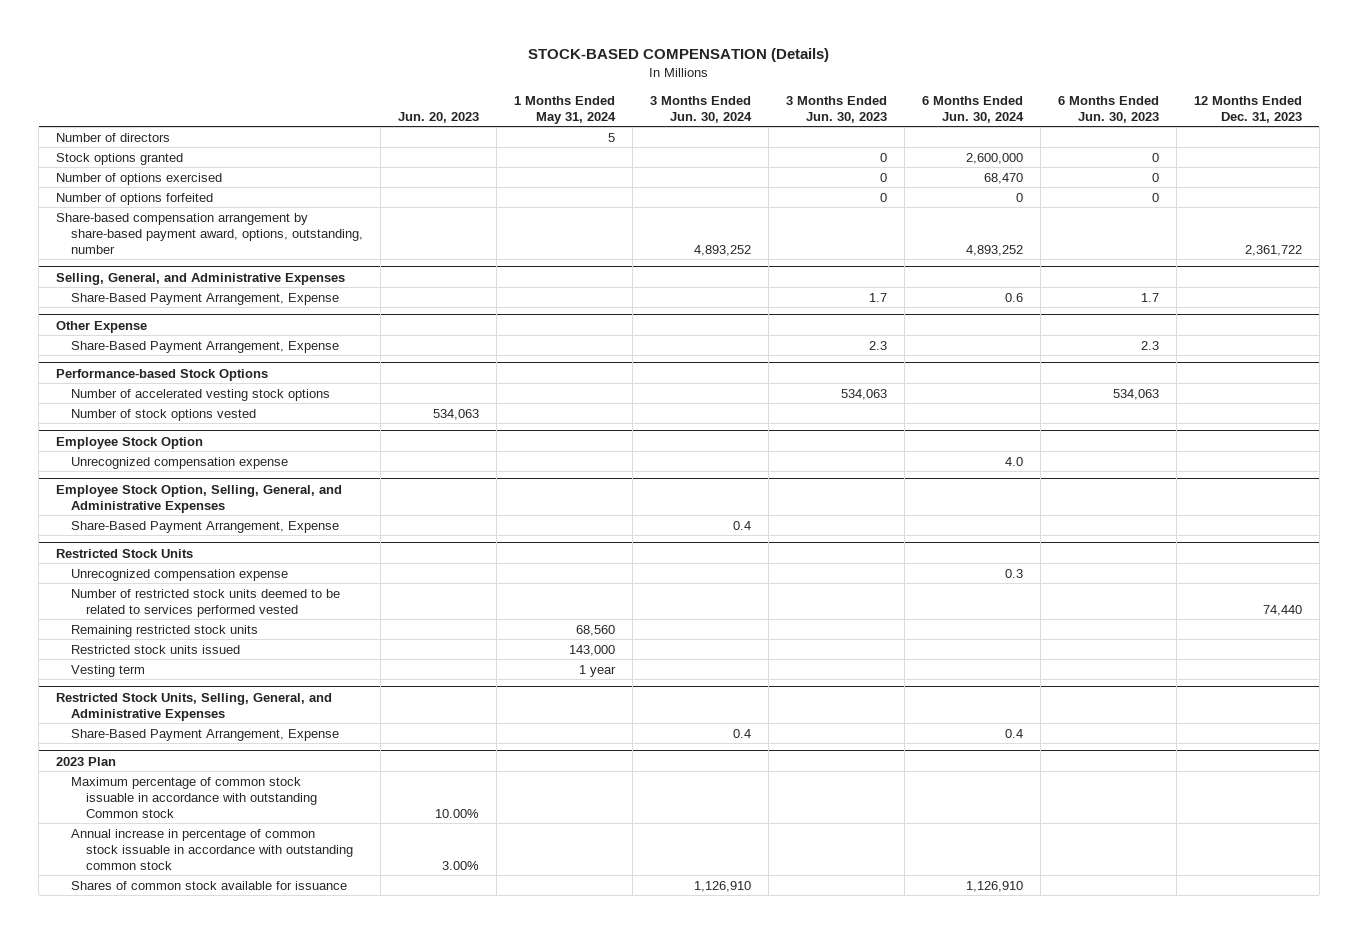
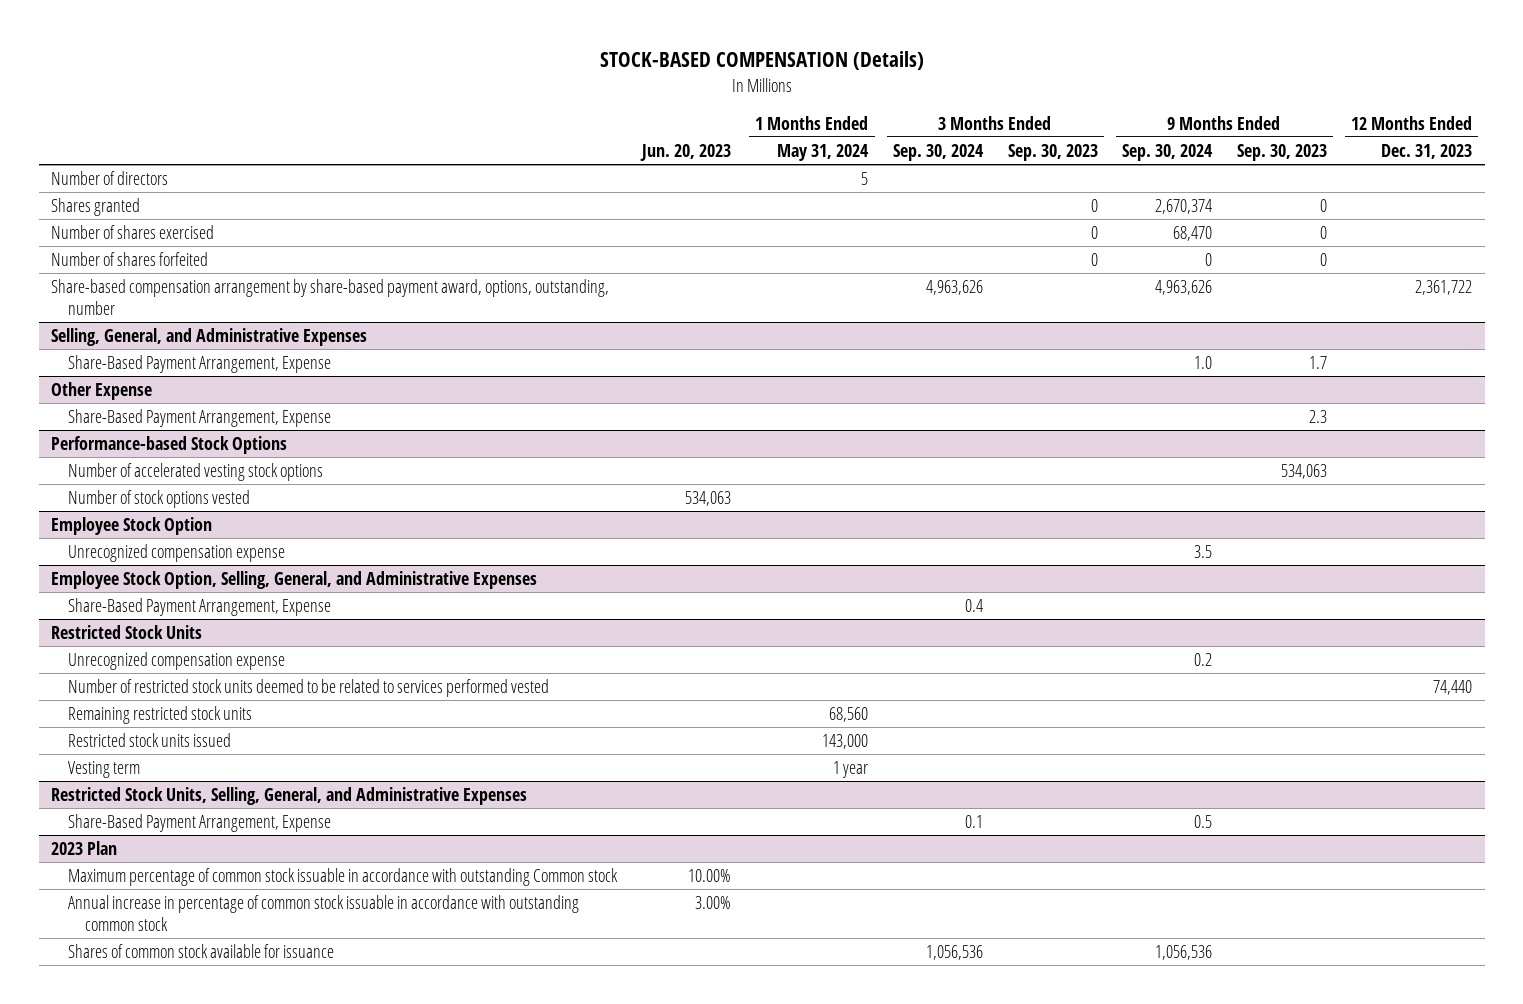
- | Jun. 20, 2023 | 1 Months Ended May 31, 2024 | 3 Months Ended Jun. 30, 2024 | 3 Months Ended Jun. 30, 2023 | 6 Months Ended Jun. 30, 2024 | 6 Months Ended Jun. 30, 2023 | 12 Months Ended Dec. 31, 2023
+ | Jun. 20, 2023 | 1 Months Ended May 31, 2024 | 3 Months Ended Sep. 30, 2024 | 3 Months Ended Sep. 30, 2023 | 9 Months Ended Sep. 30, 2024 | 9 Months Ended Sep. 30, 2023 | 12 Months Ended Dec. 31, 2023
- Stock options granted | | | | 0 | 2,600,000 | 0 |
- Number of options exercised | | | | 0 | 68,470 | 0 |
- Number of options forfeited | | | | 0 | 0 | 0 |
+ Shares granted | | | | 0 | 2,670,374 | 0 |
+ Number of shares exercised | | | | 0 | 68,470 | 0 |
+ Number of shares forfeited | | | | 0 | 0 | 0 |

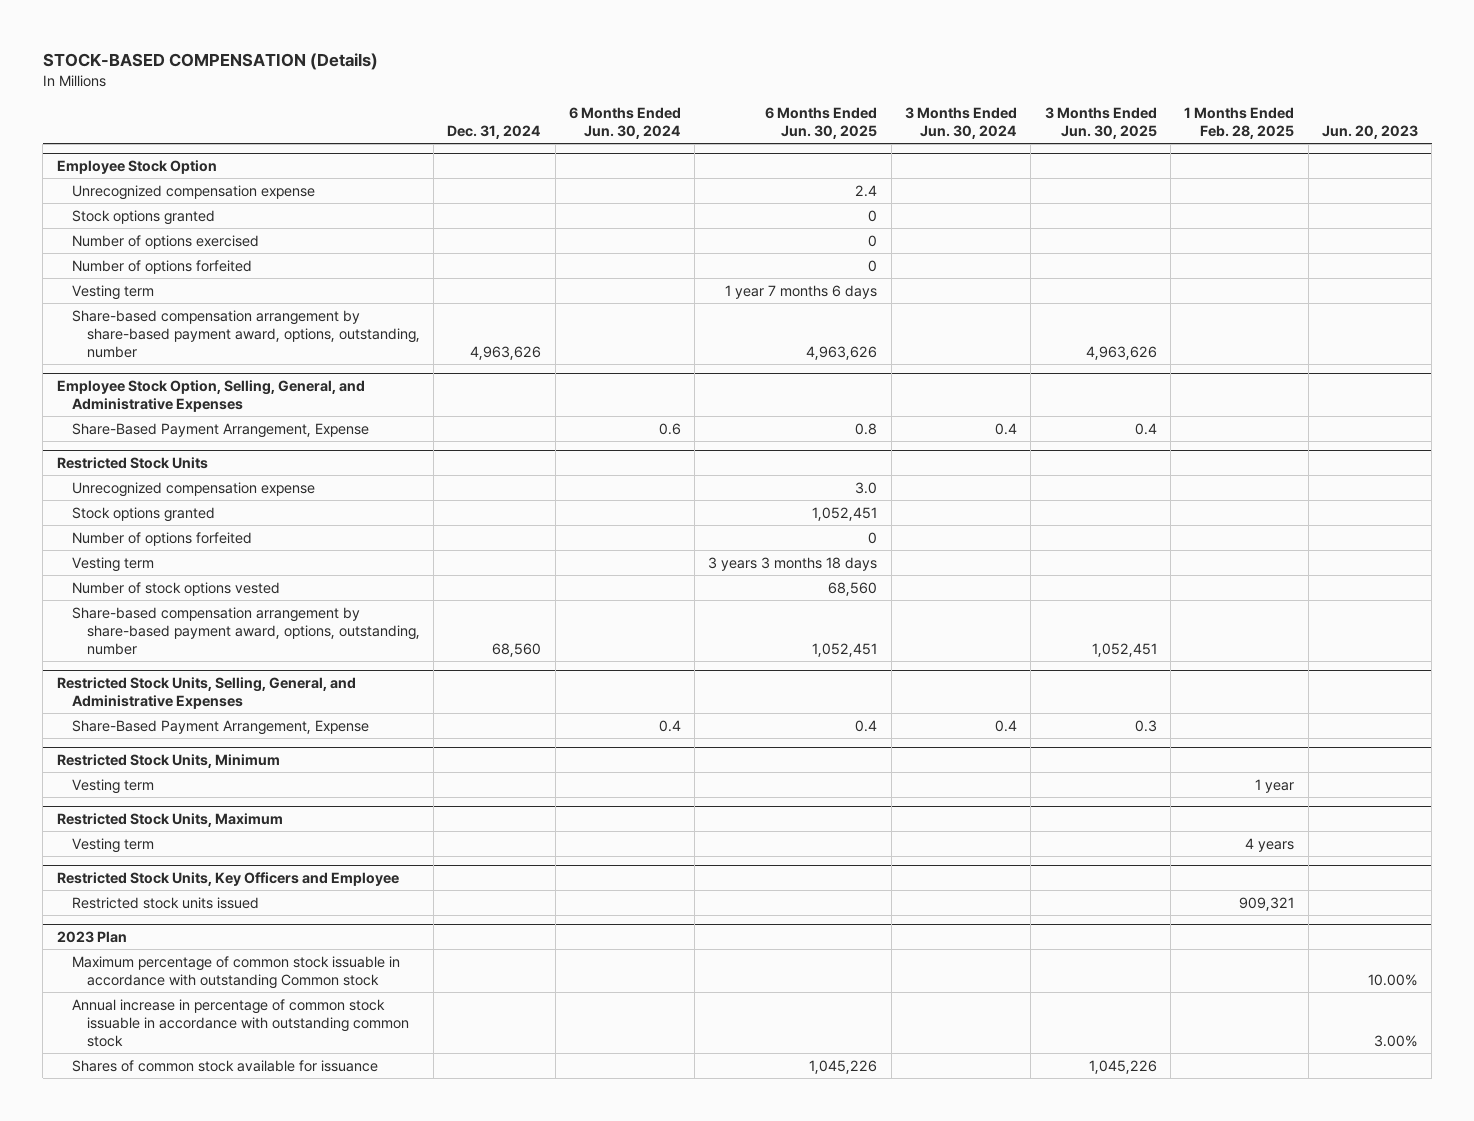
- | Jun. 20, 2023 | 1 Months Ended May 31, 2024 | 3 Months Ended Sep. 30, 2024 | 3 Months Ended Sep. 30, 2023 | 9 Months Ended Sep. 30, 2024 | 9 Months Ended Sep. 30, 2023 | 12 Months Ended Dec. 31, 2023
+ | Dec. 31, 2024 | 6 Months Ended Jun. 30, 2024 | 6 Months Ended Jun. 30, 2025 | 3 Months Ended Jun. 30, 2024 | 3 Months Ended Jun. 30, 2025 | 1 Months Ended Feb. 28, 2025 | Jun. 20, 2023
- Number of directors | | 5 | | | | |
- Shares granted | | | | 0 | 2,670,374 | 0 |
- Number of shares exercised | | | | 0 | 68,470 | 0 |
- Number of shares forfeited | | | | 0 | 0 | 0 |
- Share-based compensation arrangement by share-based payment award, options, outstanding, number | | | 4,963,626 | | 4,963,626 | | 2,361,722
- Selling, General, and Administrative Expenses
- Share-Based Payment Arrangement, Expense | | | | | 1.0 | 1.7 |
- Other Expense
- Share-Based Payment Arrangement, Expense | | | | | | 2.3 |
- Performance-based Stock Options
- Number of accelerated vesting stock options | | | | | | 534,063 |
- Number of stock options vested | 534,063 | | | | | |
@ Employee Stock Option
+ Stock options granted | | | 0 | | | |
+ Number of options exercised | | | 0 | | | |
+ Number of options forfeited | | | 0 | | | |
+ Vesting term | | | 1 year 7 months 6 days | | | |
+ Share-based compensation arrangement by share-based payment award, options, outstanding, number | 4,963,626 | | 4,963,626 | | 4,963,626 | |
@ Restricted Stock Units
- Number of restricted stock units deemed to be related to services performed vested | | | | | | | 74,440
- Remaining restricted stock units | | 68,560 | | | | |
- Restricted stock units issued | | 143,000 | | | | |
+ Stock options granted | | | 1,052,451 | | | |
+ Number of options forfeited | | | 0 | | | |
+ Number of stock options vested | | | 68,560 | | | |
+ Share-based compensation arrangement by share-based payment award, options, outstanding, number | 68,560 | | 1,052,451 | | 1,052,451 | |
+ Restricted Stock Units, Minimum
+ Vesting term | | | | | | 1 year |
+ Restricted Stock Units, Maximum
+ Vesting term | | | | | | 4 years |
+ Restricted Stock Units, Key Officers and Employee
+ Restricted stock units issued | | | | | | 909,321 |

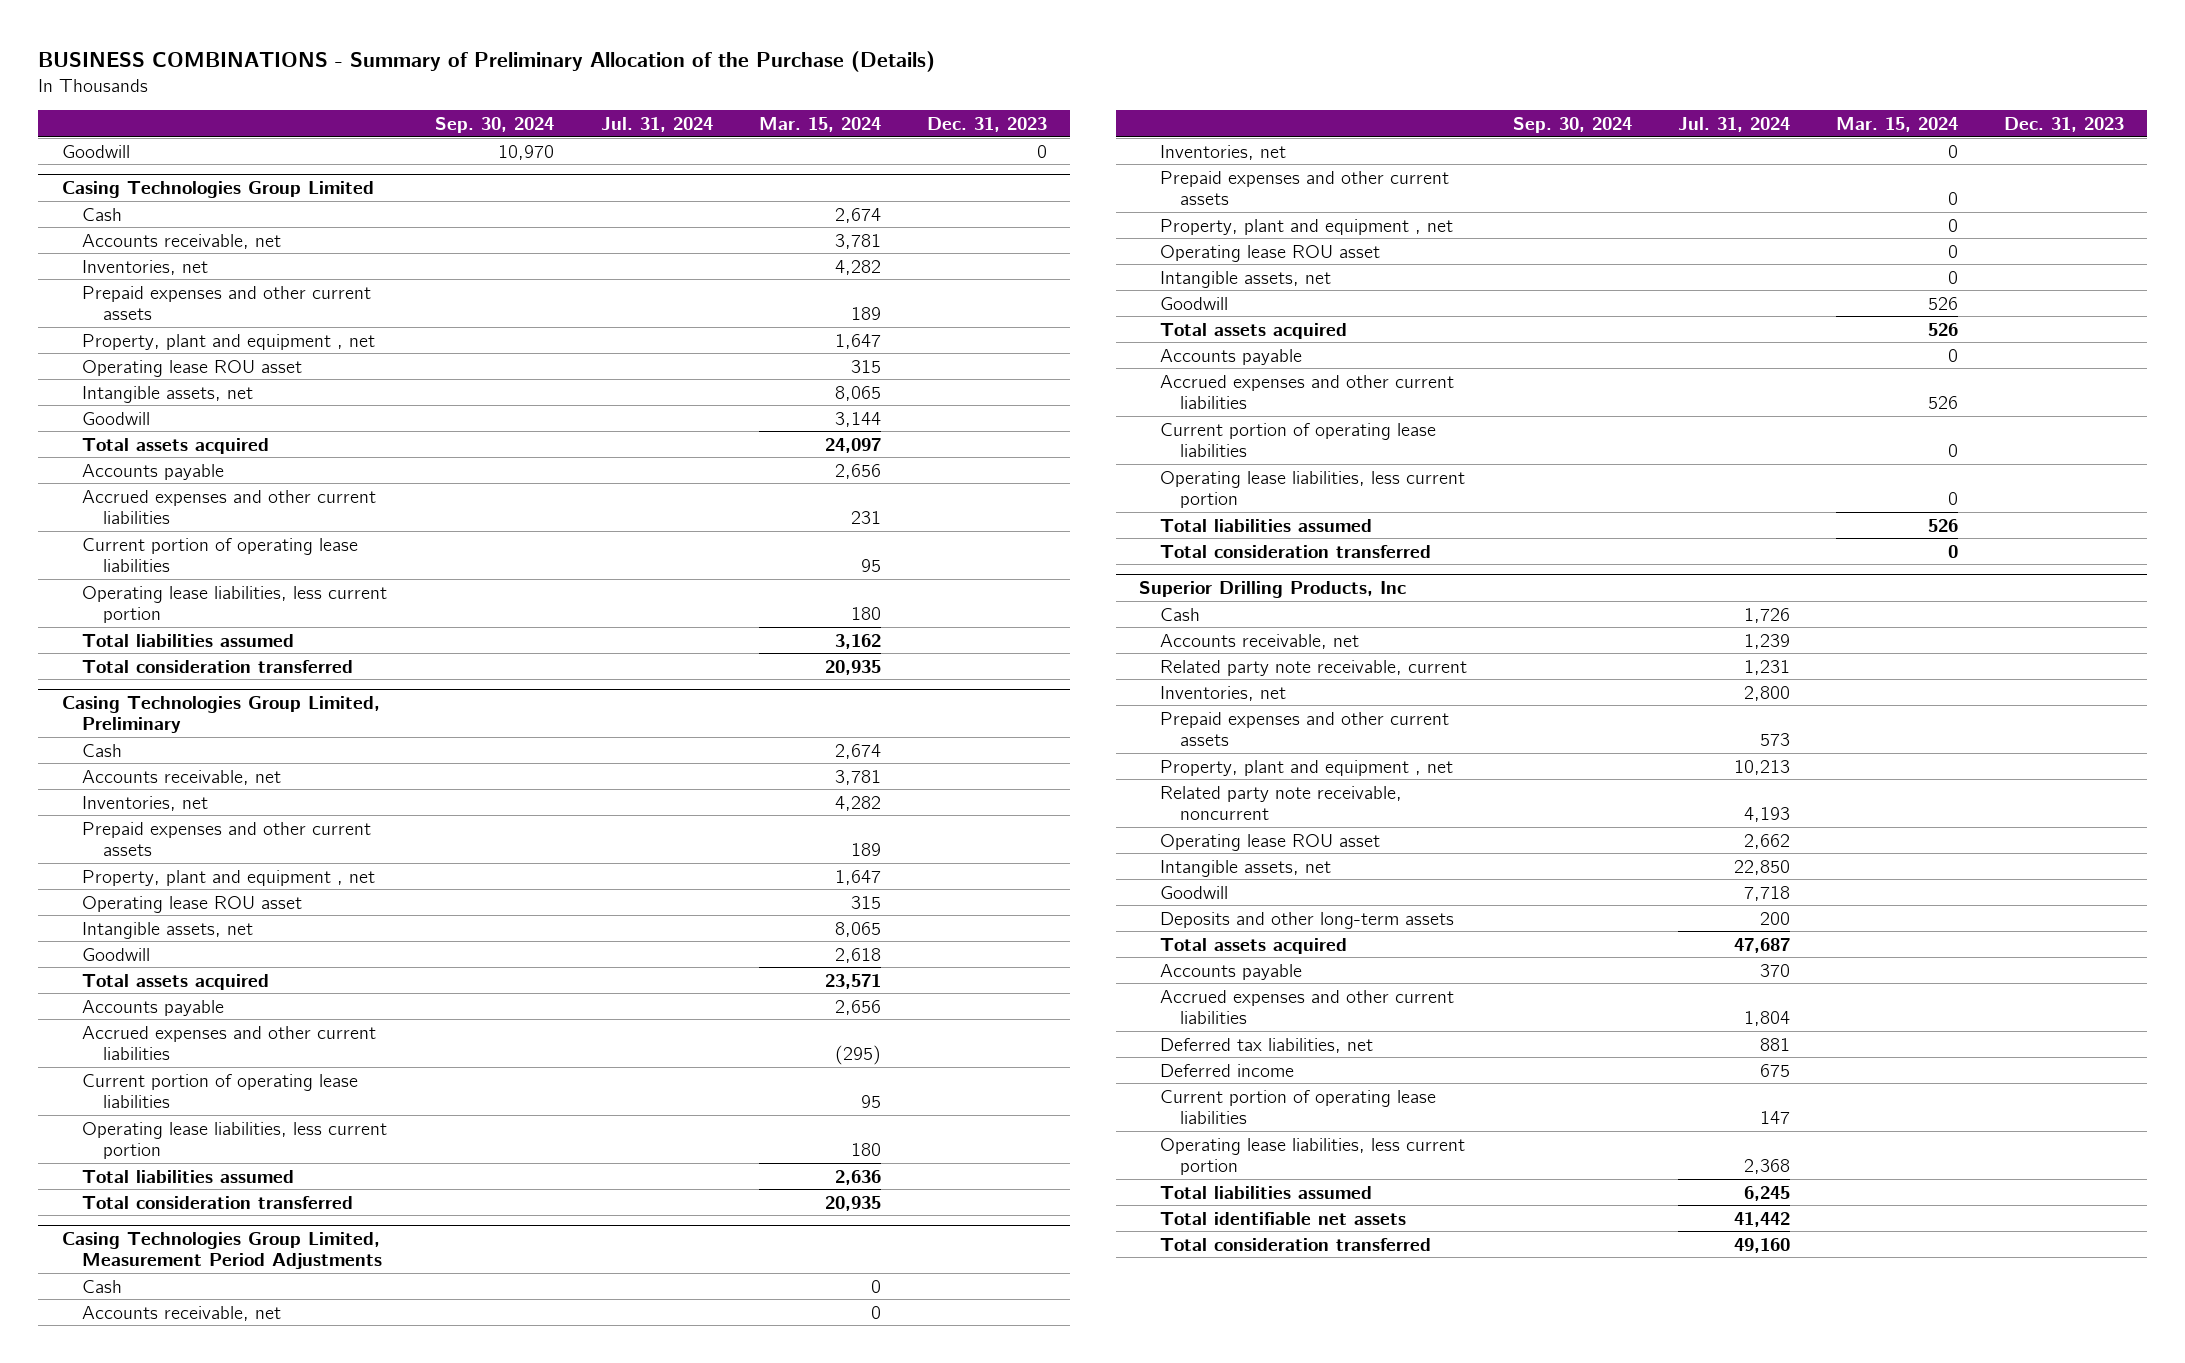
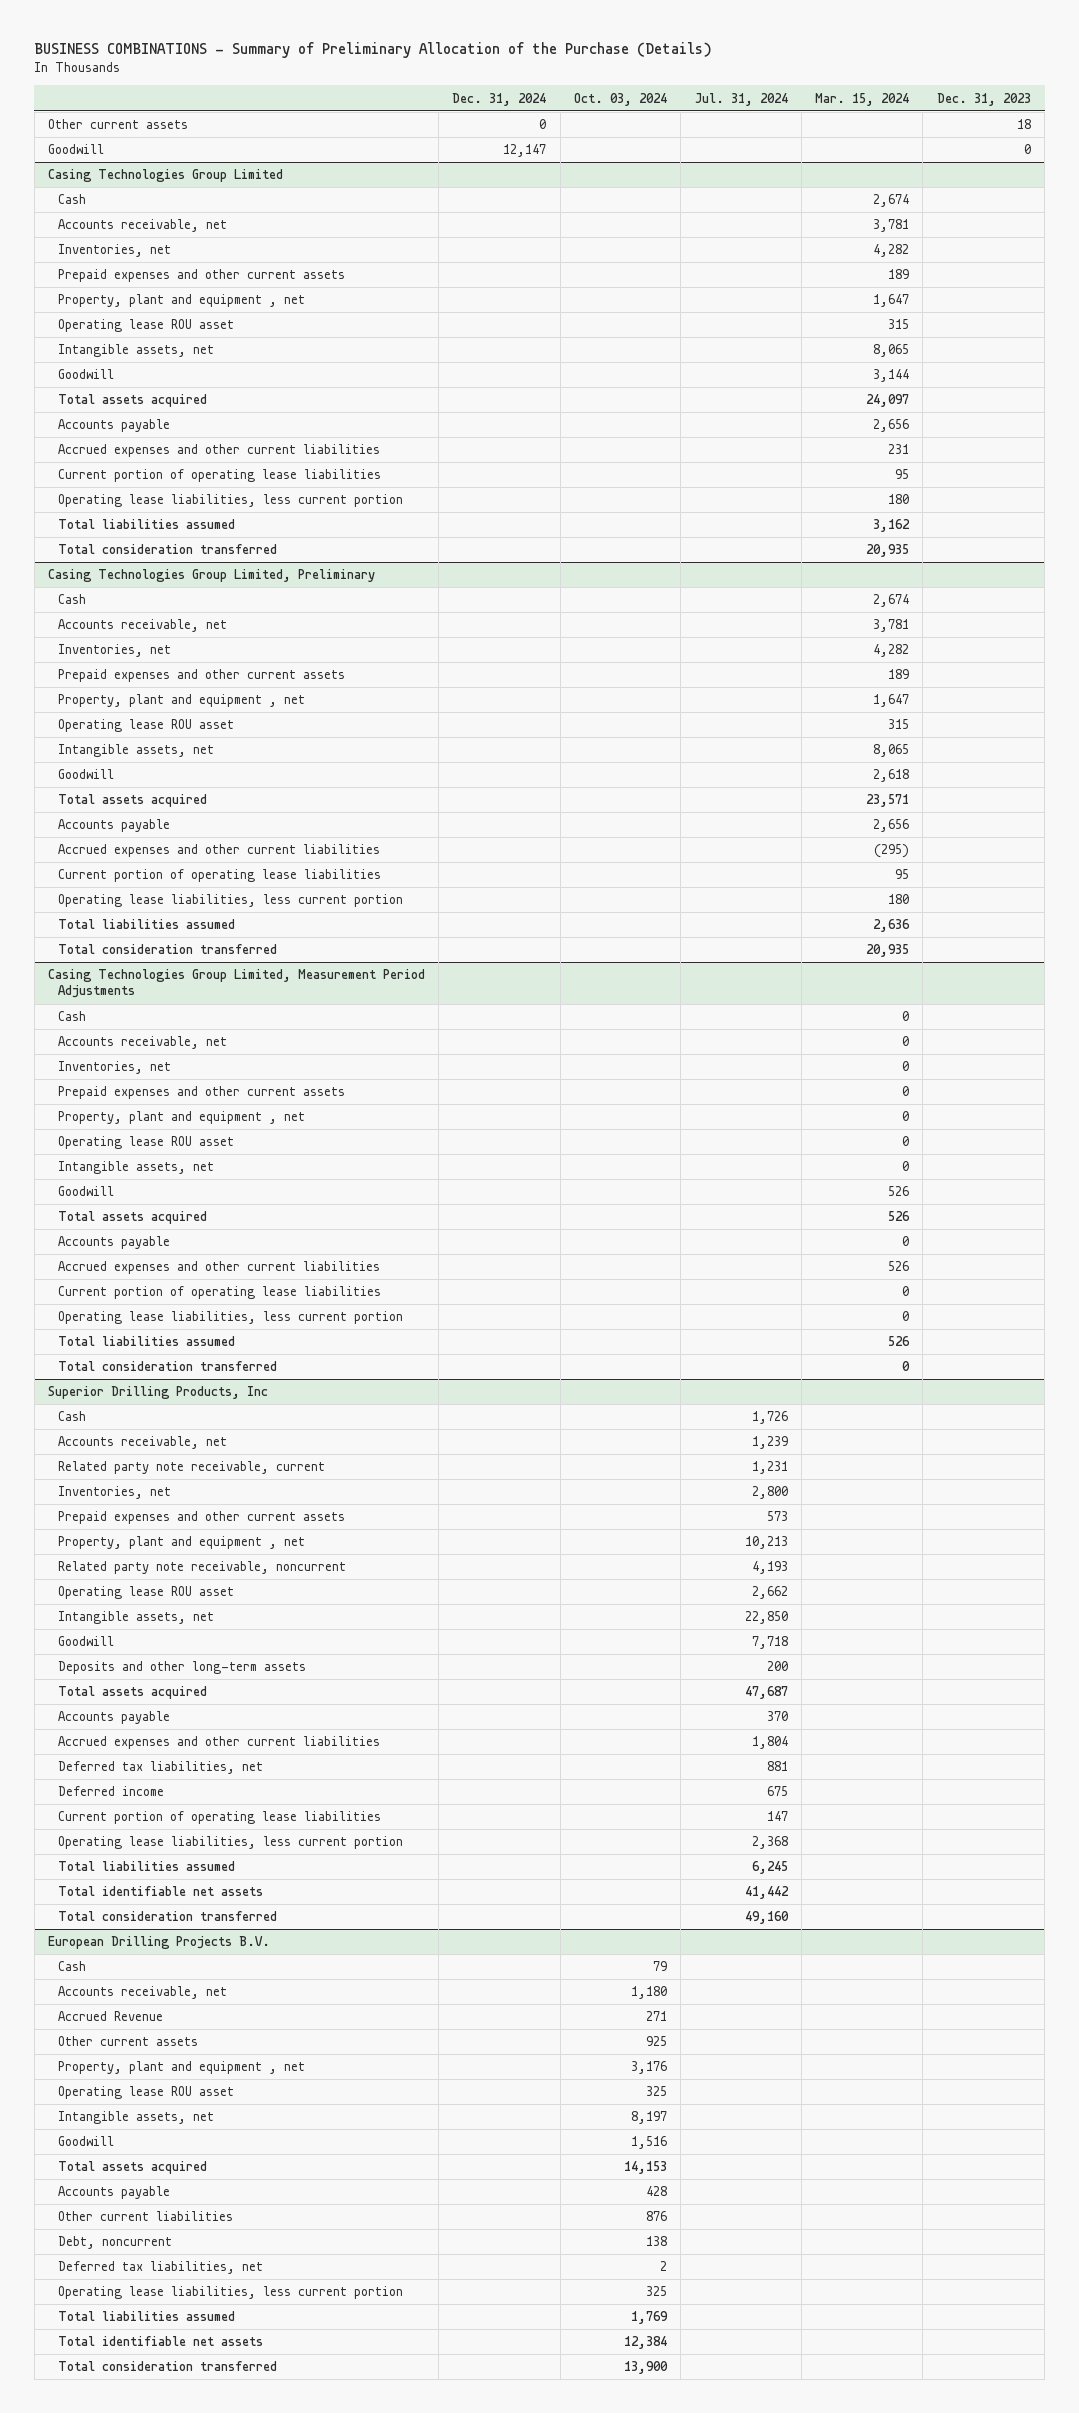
- | Sep. 30, 2024 | Jul. 31, 2024 | Mar. 15, 2024 | Dec. 31, 2023
+ | Dec. 31, 2024 | Oct. 03, 2024 | Jul. 31, 2024 | Mar. 15, 2024 | Dec. 31, 2023
+ Other current assets | 0 | | | | 18
+ European Drilling Projects B.V.
+ Cash | | 79 | | |
+ Accounts receivable, net | | 1,180 | | |
+ Accrued Revenue | | 271 | | |
+ Other current assets | | 925 | | |
+ Property, plant and equipment , net | | 3,176 | | |
+ Operating lease ROU asset | | 325 | | |
+ Intangible assets, net | | 8,197 | | |
+ Goodwill | | 1,516 | | |
+ Total assets acquired | | 14,153 | | |
+ Accounts payable | | 428 | | |
+ Other current liabilities | | 876 | | |
+ Debt, noncurrent | | 138 | | |
+ Deferred tax liabilities, net | | 2 | | |
+ Operating lease liabilities, less current portion | | 325 | | |
+ Total liabilities assumed | | 1,769 | | |
+ Total identifiable net assets | | 12,384 | | |
+ Total consideration transferred | | 13,900 | | |

